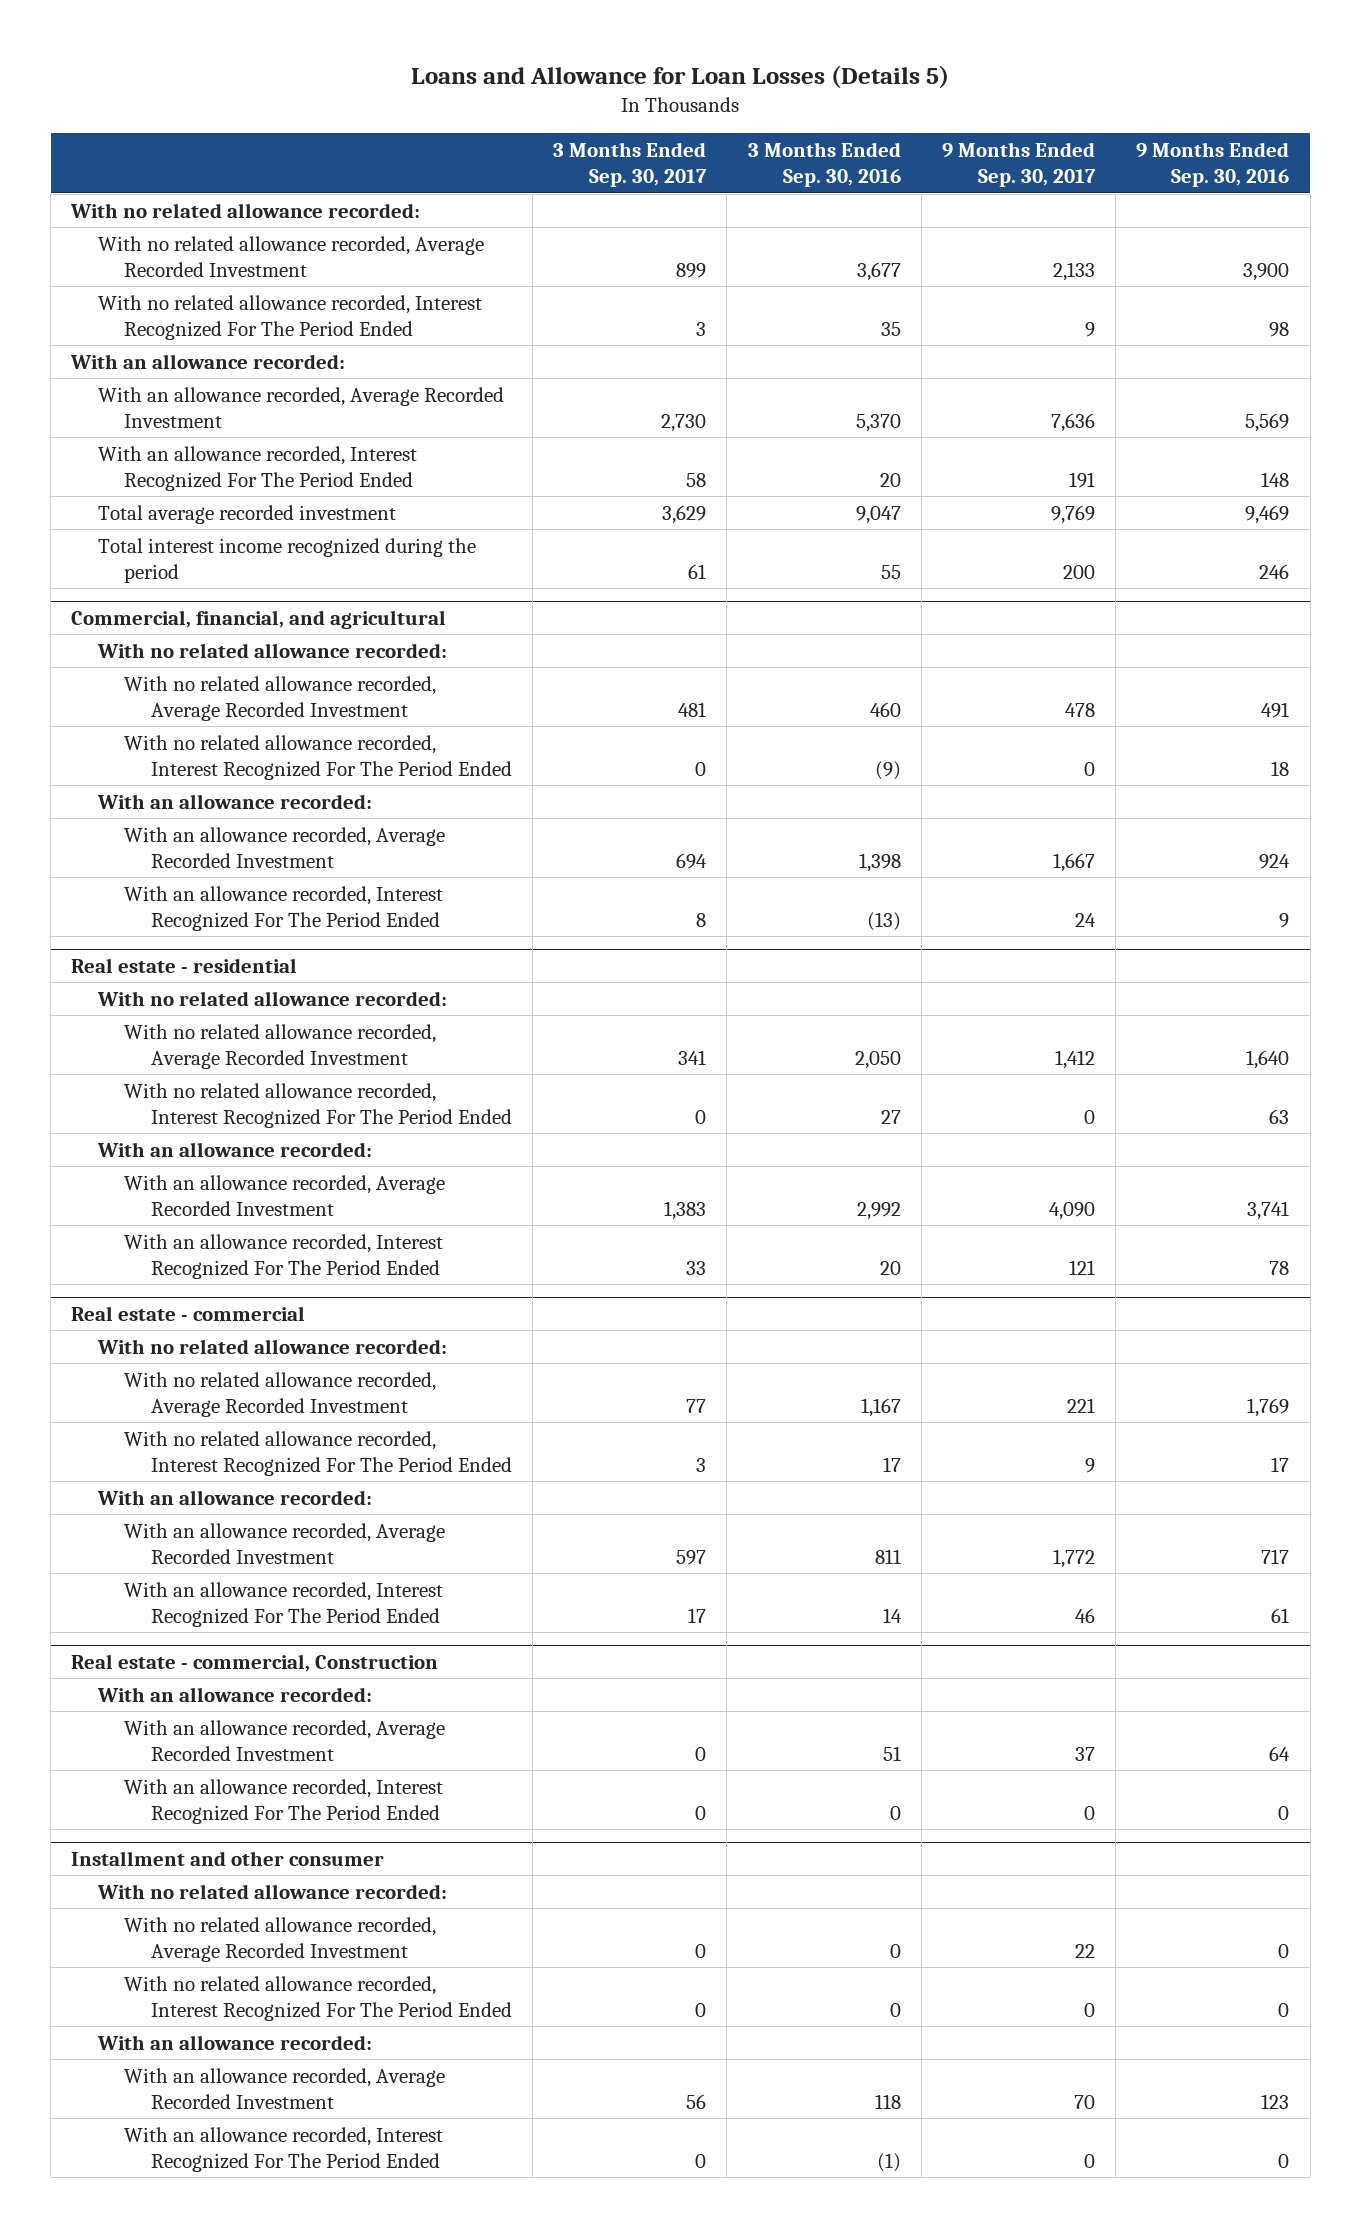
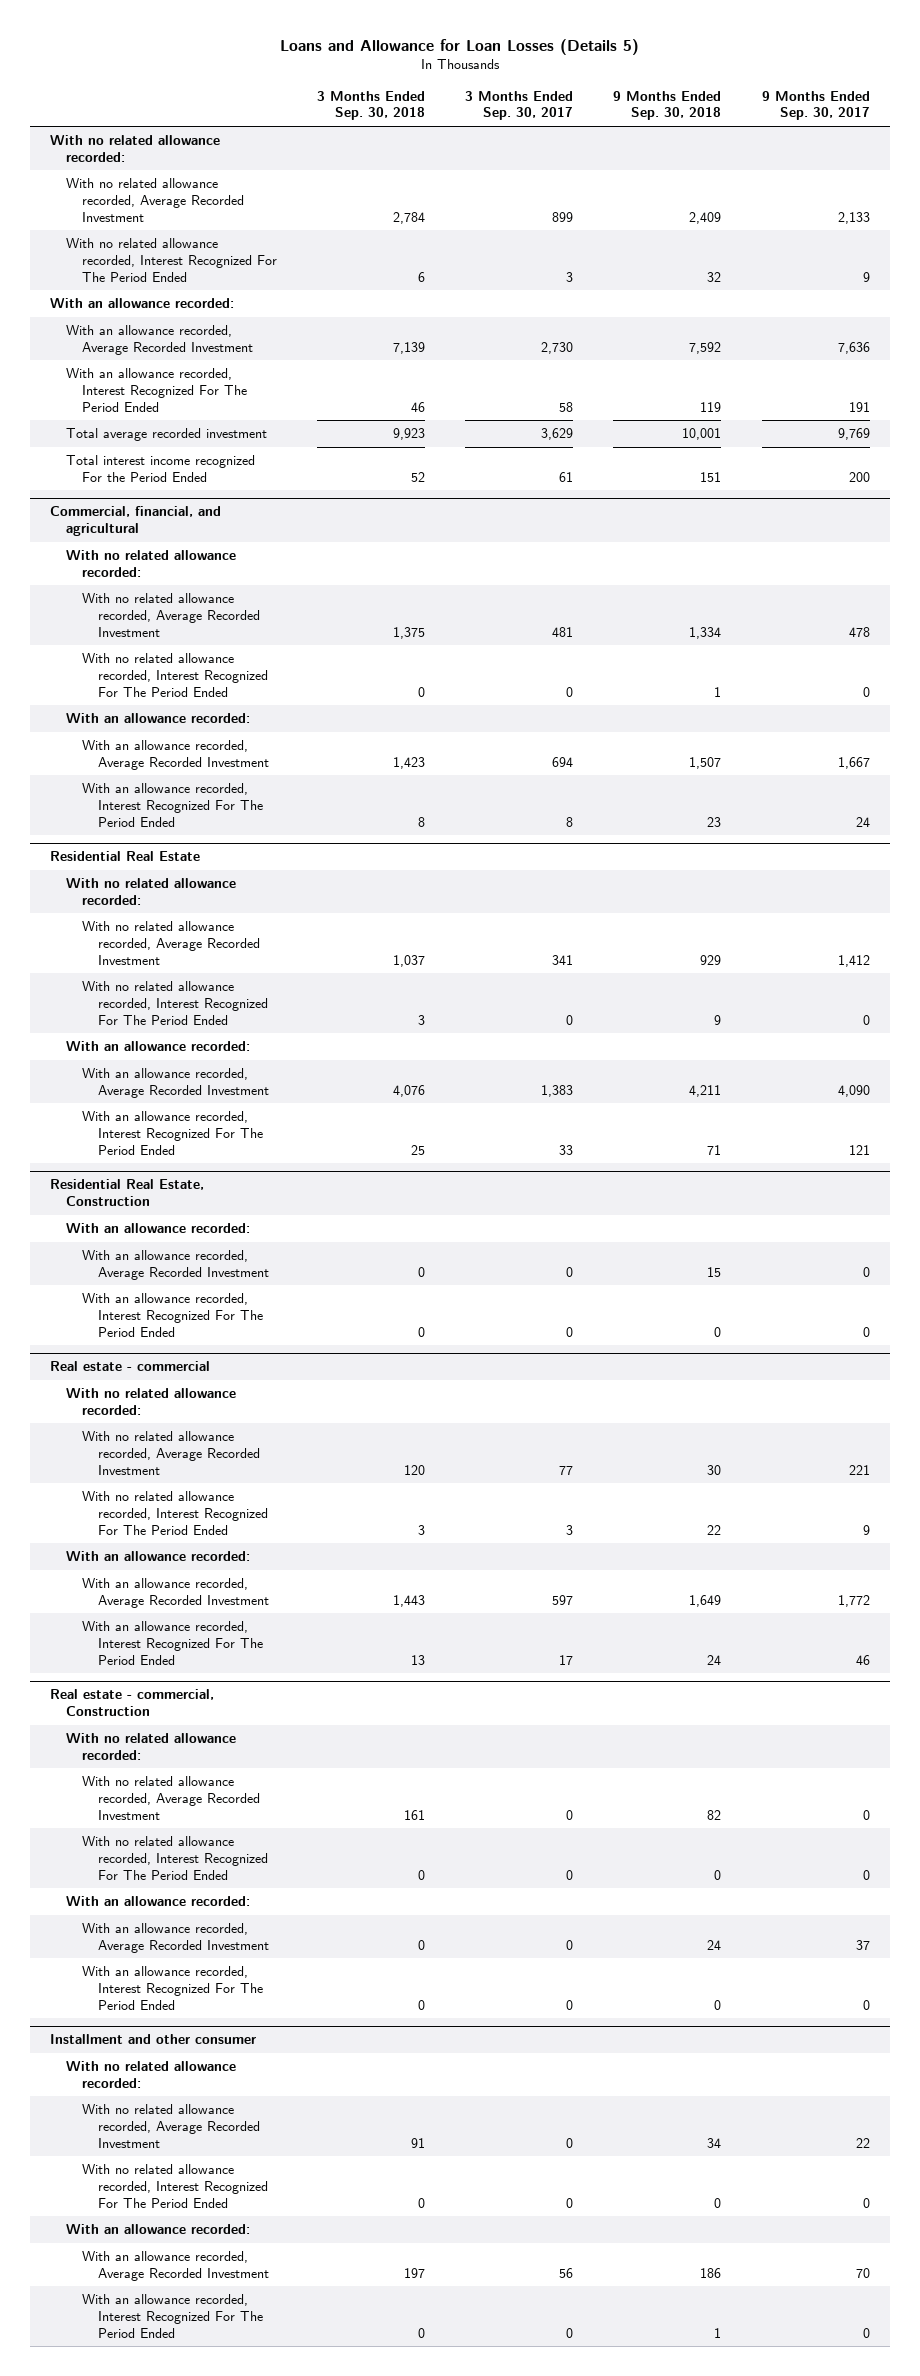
- | 3 Months Ended Sep. 30, 2017 | 3 Months Ended Sep. 30, 2016 | 9 Months Ended Sep. 30, 2017 | 9 Months Ended Sep. 30, 2016
+ | 3 Months Ended Sep. 30, 2018 | 3 Months Ended Sep. 30, 2017 | 9 Months Ended Sep. 30, 2018 | 9 Months Ended Sep. 30, 2017
- Total interest income recognized during the period | 61 | 55 | 200 | 246
+ Total interest income recognized For the Period Ended | 52 | 61 | 151 | 200
- Real estate - residential
+ Residential Real Estate
+ Residential Real Estate, Construction
+ With an allowance recorded:
+ With an allowance recorded, Average Recorded Investment | 0 | 0 | 15 | 0
+ With an allowance recorded, Interest Recognized For The Period Ended | 0 | 0 | 0 | 0
@ Real estate - commercial, Construction
+ With no related allowance recorded:
+ With no related allowance recorded, Average Recorded Investment | 161 | 0 | 82 | 0
+ With no related allowance recorded, Interest Recognized For The Period Ended | 0 | 0 | 0 | 0

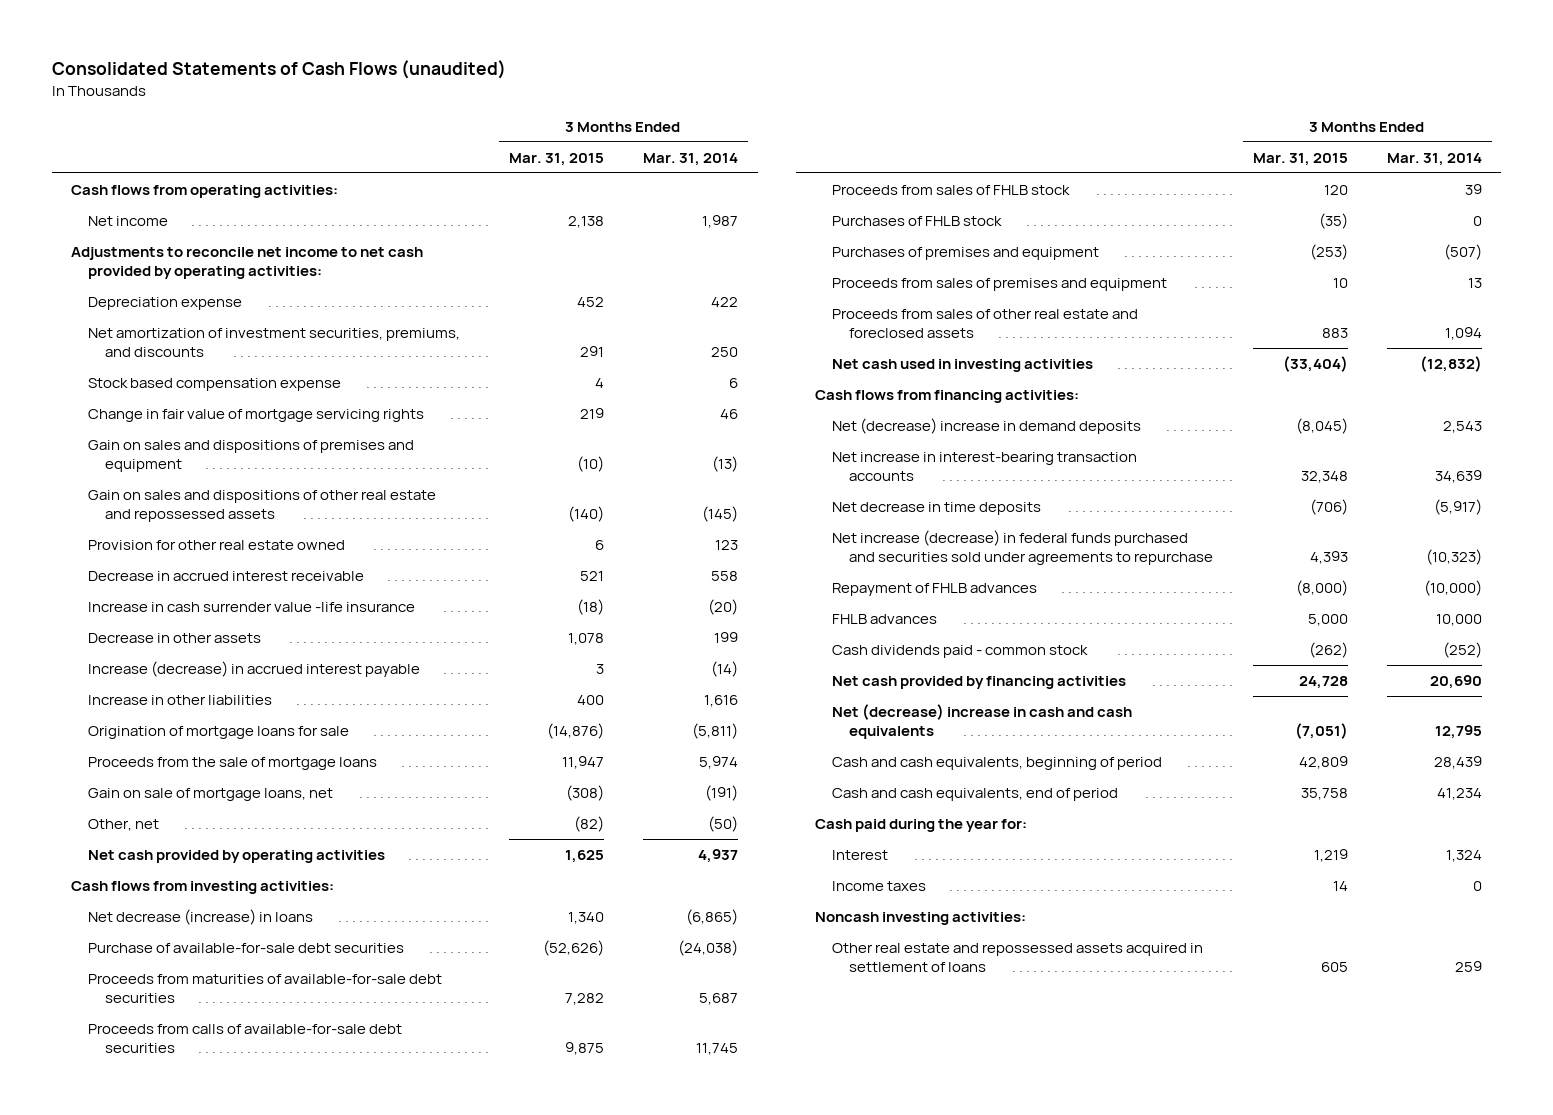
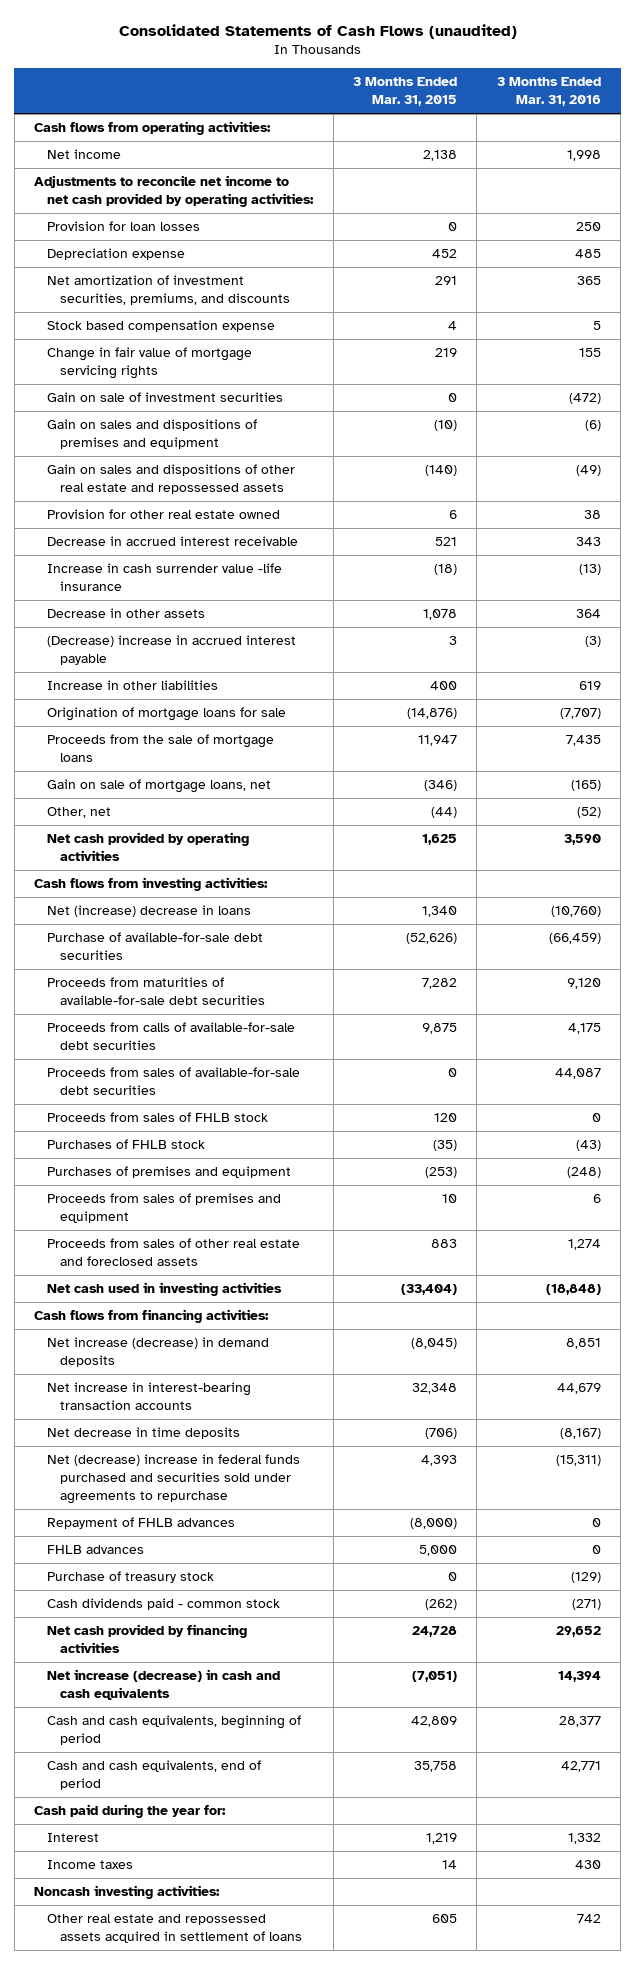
- | 3 Months Ended Mar. 31, 2015 | 3 Months Ended Mar. 31, 2014
+ | 3 Months Ended Mar. 31, 2015 | 3 Months Ended Mar. 31, 2016
+ Provision for loan losses | 0 | 250
+ Gain on sale of investment securities | 0 | (472)
- Increase (decrease) in accrued interest payable | 3 | (14)
+ (Decrease) increase in accrued interest payable | 3 | (3)
- Gain on sale of mortgage loans, net | (308) | (191)
- Other, net | (82) | (50)
+ Gain on sale of mortgage loans, net | (346) | (165)
+ Other, net | (44) | (52)
- Net decrease (increase) in loans | 1,340 | (6,865)
+ Net (increase) decrease in loans | 1,340 | (10,760)
+ Proceeds from sales of available-for-sale debt securities | 0 | 44,087
- Net (decrease) increase in demand deposits | (8,045) | 2,543
+ Net increase (decrease) in demand deposits | (8,045) | 8,851
- Net increase (decrease) in federal funds purchased and securities sold under agreements to repurchase | 4,393 | (10,323)
+ Net (decrease) increase in federal funds purchased and securities sold under agreements to repurchase | 4,393 | (15,311)
+ Purchase of treasury stock | 0 | (129)
- Net (decrease) increase in cash and cash equivalents | (7,051) | 12,795
+ Net increase (decrease) in cash and cash equivalents | (7,051) | 14,394

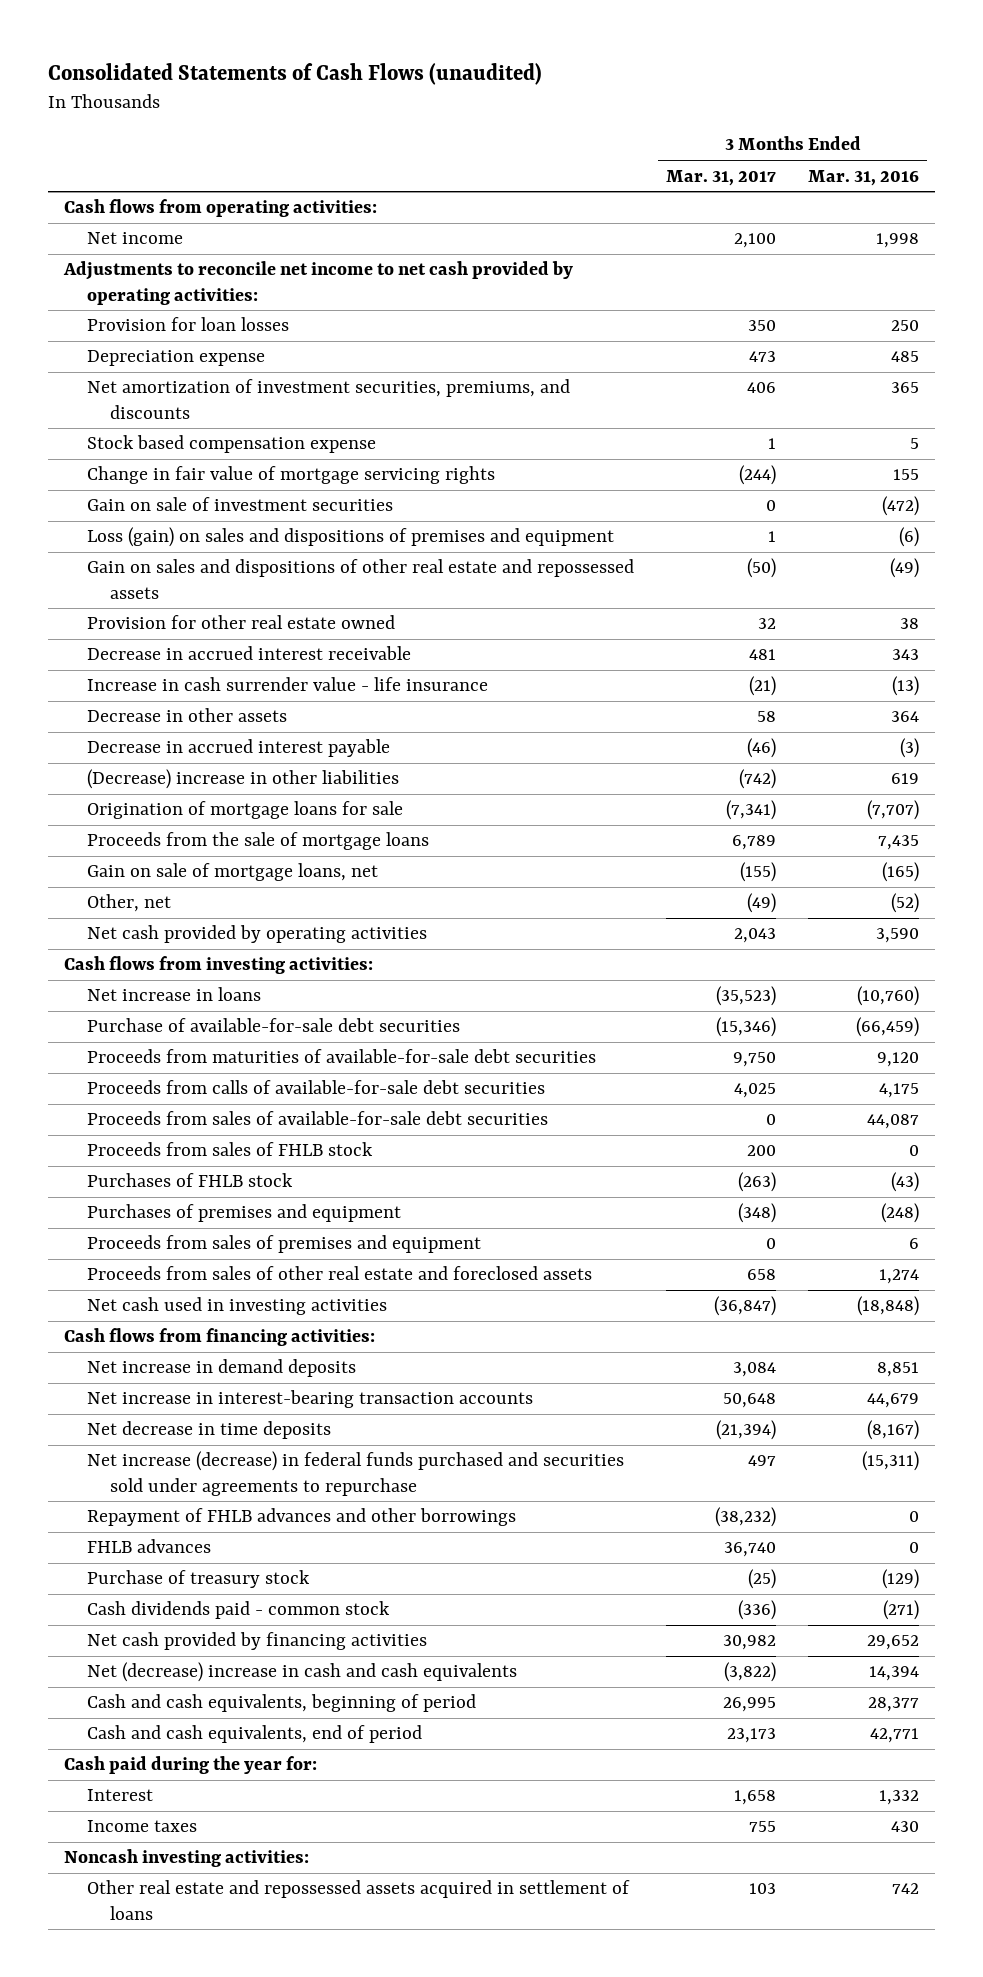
- | 3 Months Ended Mar. 31, 2015 | 3 Months Ended Mar. 31, 2016
+ | 3 Months Ended Mar. 31, 2017 | 3 Months Ended Mar. 31, 2016
- Gain on sales and dispositions of premises and equipment | (10) | (6)
+ Loss (gain) on sales and dispositions of premises and equipment | 1 | (6)
- Increase in cash surrender value -life insurance | (18) | (13)
+ Increase in cash surrender value - life insurance | (21) | (13)
- (Decrease) increase in accrued interest payable | 3 | (3)
- Increase in other liabilities | 400 | 619
+ Decrease in accrued interest payable | (46) | (3)
+ (Decrease) increase in other liabilities | (742) | 619
- Net (increase) decrease in loans | 1,340 | (10,760)
+ Net increase in loans | (35,523) | (10,760)
- Net increase (decrease) in demand deposits | (8,045) | 8,851
+ Net increase in demand deposits | 3,084 | 8,851
- Net (decrease) increase in federal funds purchased and securities sold under agreements to repurchase | 4,393 | (15,311)
- Repayment of FHLB advances | (8,000) | 0
+ Net increase (decrease) in federal funds purchased and securities sold under agreements to repurchase | 497 | (15,311)
+ Repayment of FHLB advances and other borrowings | (38,232) | 0
- Net increase (decrease) in cash and cash equivalents | (7,051) | 14,394
+ Net (decrease) increase in cash and cash equivalents | (3,822) | 14,394

